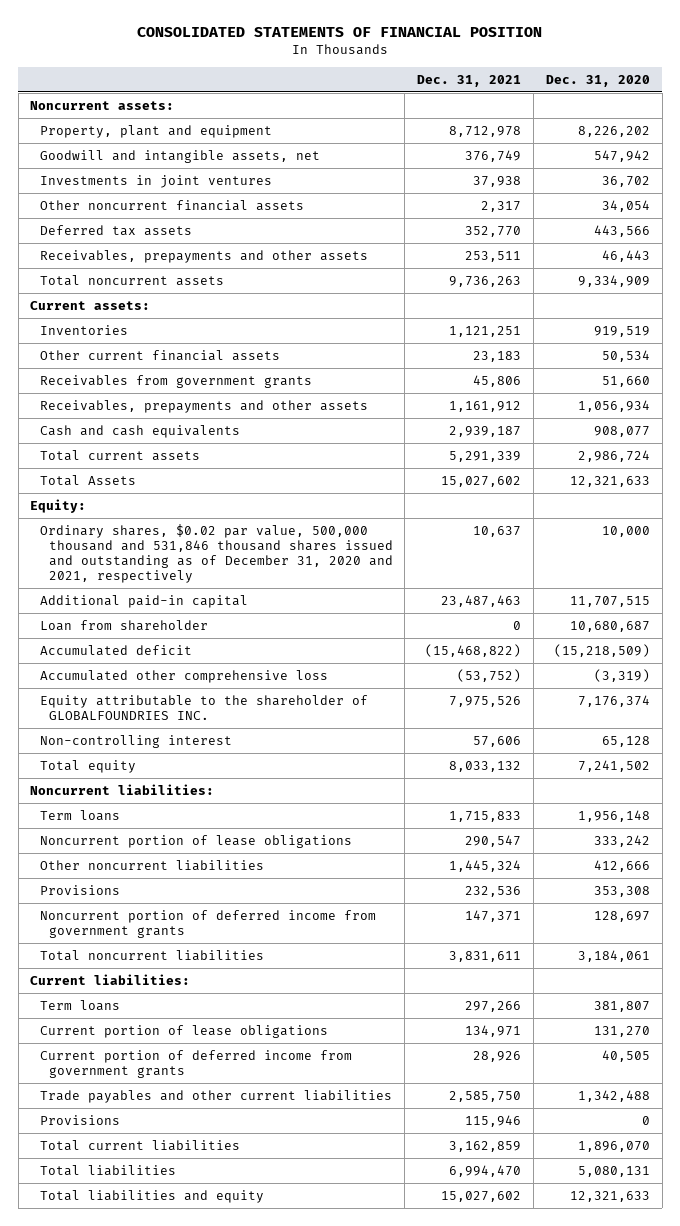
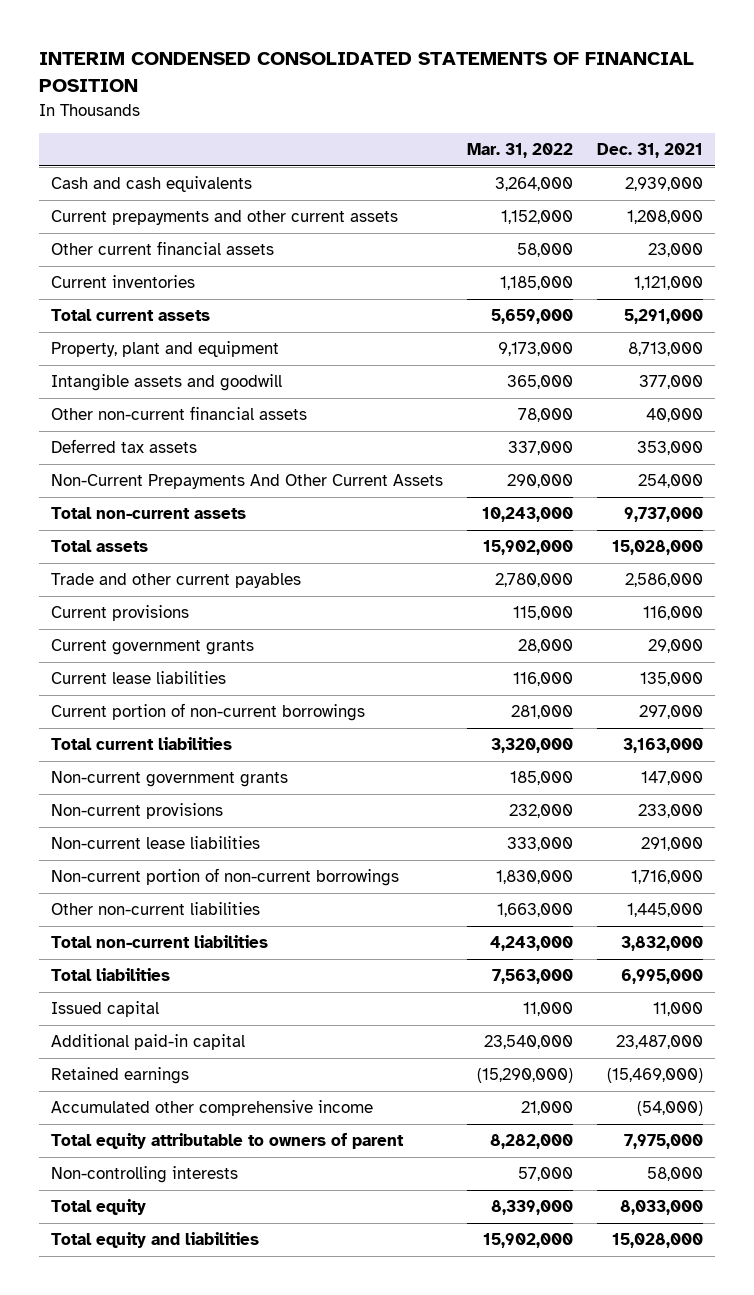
- CONSOLIDATED STATEMENTS OF FINANCIAL POSITION
+ INTERIM CONDENSED CONSOLIDATED STATEMENTS OF FINANCIAL POSITION
- | Dec. 31, 2021 | Dec. 31, 2020
+ | Mar. 31, 2022 | Dec. 31, 2021
- Noncurrent assets:
- Property, plant and equipment | 8,712,978 | 8,226,202
- Goodwill and intangible assets, net | 376,749 | 547,942
- Investments in joint ventures | 37,938 | 36,702
- Other noncurrent financial assets | 2,317 | 34,054
- Deferred tax assets | 352,770 | 443,566
- Receivables, prepayments and other assets | 253,511 | 46,443
- Total noncurrent assets | 9,736,263 | 9,334,909
- Current assets:
- Inventories | 1,121,251 | 919,519
- Other current financial assets | 23,183 | 50,534
- Receivables from government grants | 45,806 | 51,660
- Receivables, prepayments and other assets | 1,161,912 | 1,056,934
- Cash and cash equivalents | 2,939,187 | 908,077
- Total current assets | 5,291,339 | 2,986,724
- Total Assets | 15,027,602 | 12,321,633
- Equity:
- Ordinary shares, $0.02 par value, 500,000 thousand and 531,846 thousand shares issued and outstanding as of December 31, 2020 and 2021, respectively | 10,637 | 10,000
- Additional paid-in capital | 23,487,463 | 11,707,515
- Loan from shareholder | 0 | 10,680,687
- Accumulated deficit | (15,468,822) | (15,218,509)
- Accumulated other comprehensive loss | (53,752) | (3,319)
- Equity attributable to the shareholder of GLOBALFOUNDRIES INC. | 7,975,526 | 7,176,374
- Non-controlling interest | 57,606 | 65,128
- Total equity | 8,033,132 | 7,241,502
- Noncurrent liabilities:
- Term loans | 1,715,833 | 1,956,148
- Noncurrent portion of lease obligations | 290,547 | 333,242
- Other noncurrent liabilities | 1,445,324 | 412,666
- Provisions | 232,536 | 353,308
- Noncurrent portion of deferred income from government grants | 147,371 | 128,697
- Total noncurrent liabilities | 3,831,611 | 3,184,061
- Current liabilities:
- Term loans | 297,266 | 381,807
- Current portion of lease obligations | 134,971 | 131,270
- Current portion of deferred income from government grants | 28,926 | 40,505
- Trade payables and other current liabilities | 2,585,750 | 1,342,488
- Provisions | 115,946 | 0
- Total current liabilities | 3,162,859 | 1,896,070
- Total liabilities | 6,994,470 | 5,080,131
- Total liabilities and equity | 15,027,602 | 12,321,633
+ Cash and cash equivalents | 3,264,000 | 2,939,000
+ Current prepayments and other current assets | 1,152,000 | 1,208,000
+ Other current financial assets | 58,000 | 23,000
+ Current inventories | 1,185,000 | 1,121,000
+ Total current assets | 5,659,000 | 5,291,000
+ Property, plant and equipment | 9,173,000 | 8,713,000
+ Intangible assets and goodwill | 365,000 | 377,000
+ Other non-current financial assets | 78,000 | 40,000
+ Deferred tax assets | 337,000 | 353,000
+ Non-Current Prepayments And Other Current Assets | 290,000 | 254,000
+ Total non-current assets | 10,243,000 | 9,737,000
+ Total assets | 15,902,000 | 15,028,000
+ Trade and other current payables | 2,780,000 | 2,586,000
+ Current provisions | 115,000 | 116,000
+ Current government grants | 28,000 | 29,000
+ Current lease liabilities | 116,000 | 135,000
+ Current portion of non-current borrowings | 281,000 | 297,000
+ Total current liabilities | 3,320,000 | 3,163,000
+ Non-current government grants | 185,000 | 147,000
+ Non-current provisions | 232,000 | 233,000
+ Non-current lease liabilities | 333,000 | 291,000
+ Non-current portion of non-current borrowings | 1,830,000 | 1,716,000
+ Other non-current liabilities | 1,663,000 | 1,445,000
+ Total non-current liabilities | 4,243,000 | 3,832,000
+ Total liabilities | 7,563,000 | 6,995,000
+ Issued capital | 11,000 | 11,000
+ Additional paid-in capital | 23,540,000 | 23,487,000
+ Retained earnings | (15,290,000) | (15,469,000)
+ Accumulated other comprehensive income | 21,000 | (54,000)
+ Total equity attributable to owners of parent | 8,282,000 | 7,975,000
+ Non-controlling interests | 57,000 | 58,000
+ Total equity | 8,339,000 | 8,033,000
+ Total equity and liabilities | 15,902,000 | 15,028,000

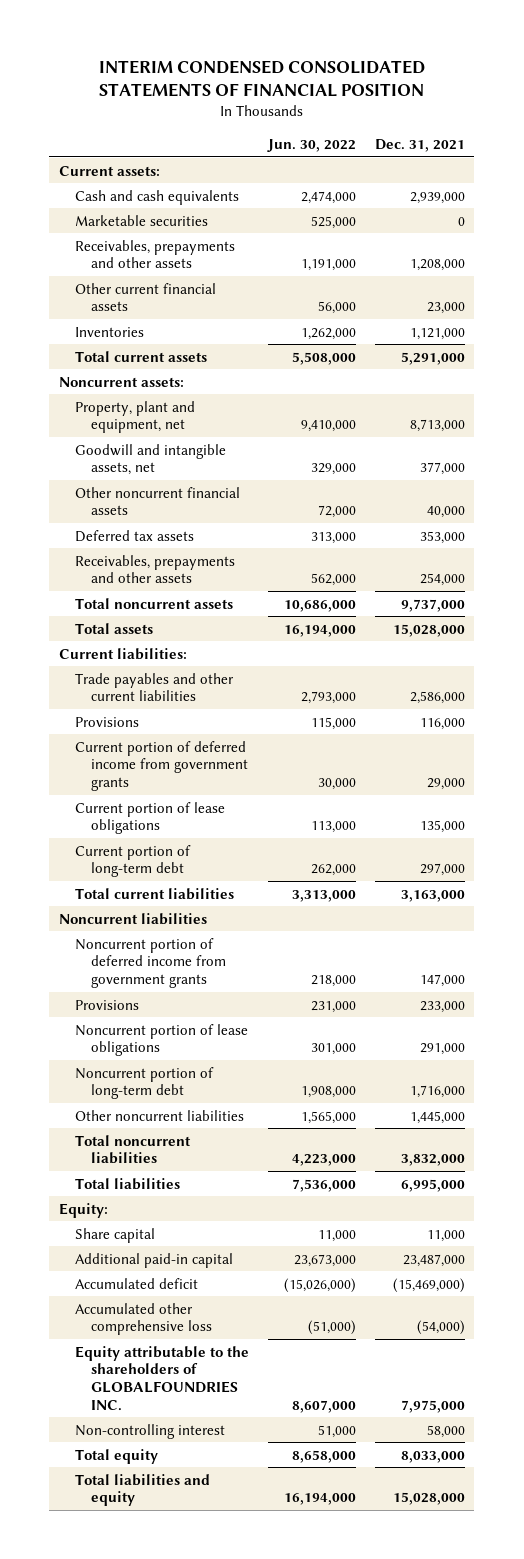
- | Mar. 31, 2022 | Dec. 31, 2021
+ | Jun. 30, 2022 | Dec. 31, 2021
+ Current assets:
- Current prepayments and other current assets | 1,152,000 | 1,208,000
+ Marketable securities | 525,000 | 0
+ Receivables, prepayments and other assets | 1,191,000 | 1,208,000
- Current inventories | 1,185,000 | 1,121,000
+ Inventories | 1,262,000 | 1,121,000
- Property, plant and equipment | 9,173,000 | 8,713,000
- Intangible assets and goodwill | 365,000 | 377,000
- Other non-current financial assets | 78,000 | 40,000
+ Noncurrent assets:
+ Property, plant and equipment, net | 9,410,000 | 8,713,000
+ Goodwill and intangible assets, net | 329,000 | 377,000
+ Other noncurrent financial assets | 72,000 | 40,000
- Non-Current Prepayments And Other Current Assets | 290,000 | 254,000
- Total non-current assets | 10,243,000 | 9,737,000
+ Receivables, prepayments and other assets | 562,000 | 254,000
+ Total noncurrent assets | 10,686,000 | 9,737,000
- Trade and other current payables | 2,780,000 | 2,586,000
- Current provisions | 115,000 | 116,000
- Current government grants | 28,000 | 29,000
- Current lease liabilities | 116,000 | 135,000
- Current portion of non-current borrowings | 281,000 | 297,000
+ Current liabilities:
+ Trade payables and other current liabilities | 2,793,000 | 2,586,000
+ Provisions | 115,000 | 116,000
+ Current portion of deferred income from government grants | 30,000 | 29,000
+ Current portion of lease obligations | 113,000 | 135,000
+ Current portion of long-term debt | 262,000 | 297,000
- Non-current government grants | 185,000 | 147,000
- Non-current provisions | 232,000 | 233,000
- Non-current lease liabilities | 333,000 | 291,000
- Non-current portion of non-current borrowings | 1,830,000 | 1,716,000
- Other non-current liabilities | 1,663,000 | 1,445,000
- Total non-current liabilities | 4,243,000 | 3,832,000
+ Noncurrent liabilities
+ Noncurrent portion of deferred income from government grants | 218,000 | 147,000
+ Provisions | 231,000 | 233,000
+ Noncurrent portion of lease obligations | 301,000 | 291,000
+ Noncurrent portion of long-term debt | 1,908,000 | 1,716,000
+ Other noncurrent liabilities | 1,565,000 | 1,445,000
+ Total noncurrent liabilities | 4,223,000 | 3,832,000
- Issued capital | 11,000 | 11,000
+ Equity:
+ Share capital | 11,000 | 11,000
- Retained earnings | (15,290,000) | (15,469,000)
- Accumulated other comprehensive income | 21,000 | (54,000)
- Total equity attributable to owners of parent | 8,282,000 | 7,975,000
- Non-controlling interests | 57,000 | 58,000
+ Accumulated deficit | (15,026,000) | (15,469,000)
+ Accumulated other comprehensive loss | (51,000) | (54,000)
+ Equity attributable to the shareholders of GLOBALFOUNDRIES INC. | 8,607,000 | 7,975,000
+ Non-controlling interest | 51,000 | 58,000
- Total equity and liabilities | 15,902,000 | 15,028,000
+ Total liabilities and equity | 16,194,000 | 15,028,000

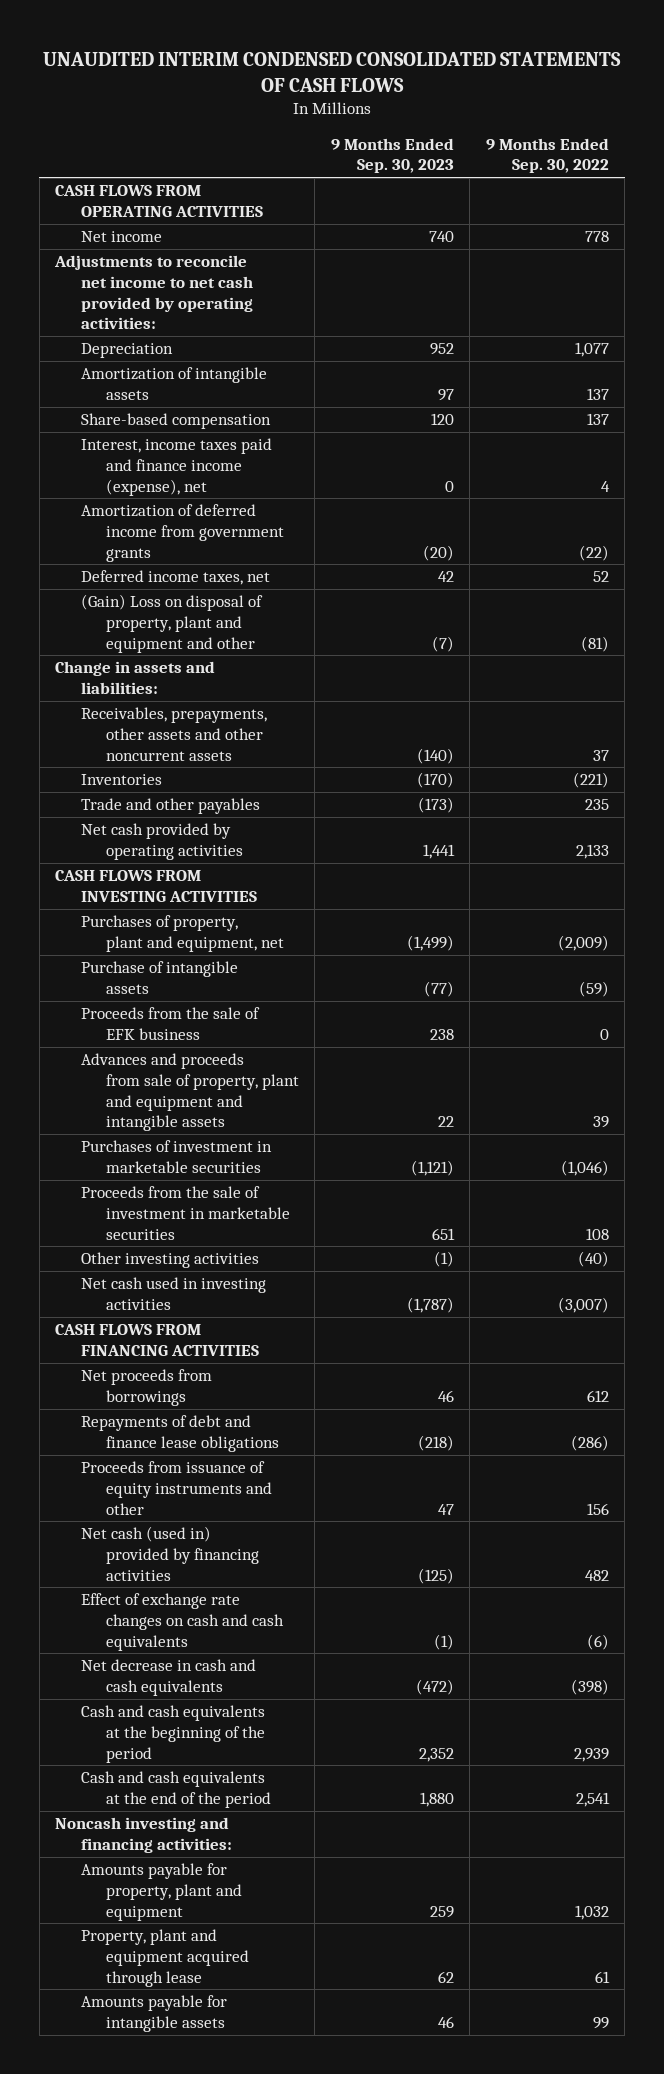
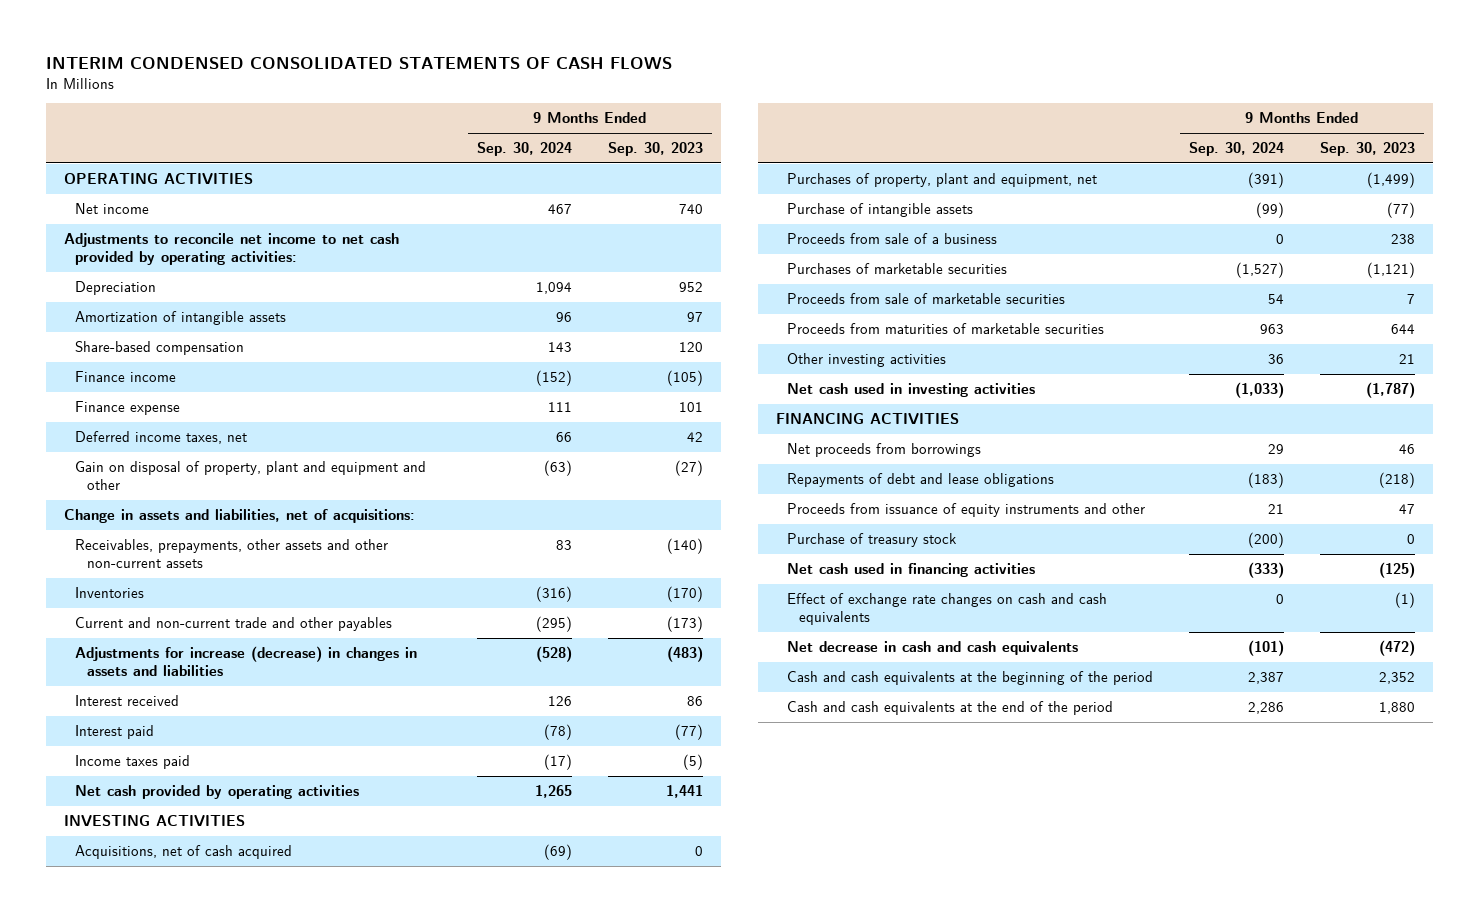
- UNAUDITED INTERIM CONDENSED CONSOLIDATED STATEMENTS OF CASH FLOWS
+ INTERIM CONDENSED CONSOLIDATED STATEMENTS OF CASH FLOWS
- | 9 Months Ended Sep. 30, 2023 | 9 Months Ended Sep. 30, 2022
+ | 9 Months Ended Sep. 30, 2024 | 9 Months Ended Sep. 30, 2023
- CASH FLOWS FROM OPERATING ACTIVITIES
+ OPERATING ACTIVITIES
- Interest, income taxes paid and finance income (expense), net | 0 | 4
- Amortization of deferred income from government grants | (20) | (22)
+ Finance income | (152) | (105)
+ Finance expense | 111 | 101
- (Gain) Loss on disposal of property, plant and equipment and other | (7) | (81)
- Change in assets and liabilities:
- Receivables, prepayments, other assets and other noncurrent assets | (140) | 37
+ Gain on disposal of property, plant and equipment and other | (63) | (27)
+ Change in assets and liabilities, net of acquisitions:
+ Receivables, prepayments, other assets and other non-current assets | 83 | (140)
- Trade and other payables | (173) | 235
+ Current and non-current trade and other payables | (295) | (173)
+ Adjustments for increase (decrease) in changes in assets and liabilities | (528) | (483)
+ Interest received | 126 | 86
+ Interest paid | (78) | (77)
+ Income taxes paid | (17) | (5)
- CASH FLOWS FROM INVESTING ACTIVITIES
+ INVESTING ACTIVITIES
+ Acquisitions, net of cash acquired | (69) | 0
- Proceeds from the sale of EFK business | 238 | 0
- Advances and proceeds from sale of property, plant and equipment and intangible assets | 22 | 39
- Purchases of investment in marketable securities | (1,121) | (1,046)
- Proceeds from the sale of investment in marketable securities | 651 | 108
- Other investing activities | (1) | (40)
+ Proceeds from sale of a business | 0 | 238
+ Purchases of marketable securities | (1,527) | (1,121)
+ Proceeds from sale of marketable securities | 54 | 7
+ Proceeds from maturities of marketable securities | 963 | 644
+ Other investing activities | 36 | 21
- CASH FLOWS FROM FINANCING ACTIVITIES
+ FINANCING ACTIVITIES
- Repayments of debt and finance lease obligations | (218) | (286)
+ Repayments of debt and lease obligations | (183) | (218)
- Net cash (used in) provided by financing activities | (125) | 482
+ Purchase of treasury stock | (200) | 0
+ Net cash used in financing activities | (333) | (125)
- Noncash investing and financing activities:
- Amounts payable for property, plant and equipment | 259 | 1,032
- Property, plant and equipment acquired through lease | 62 | 61
- Amounts payable for intangible assets | 46 | 99

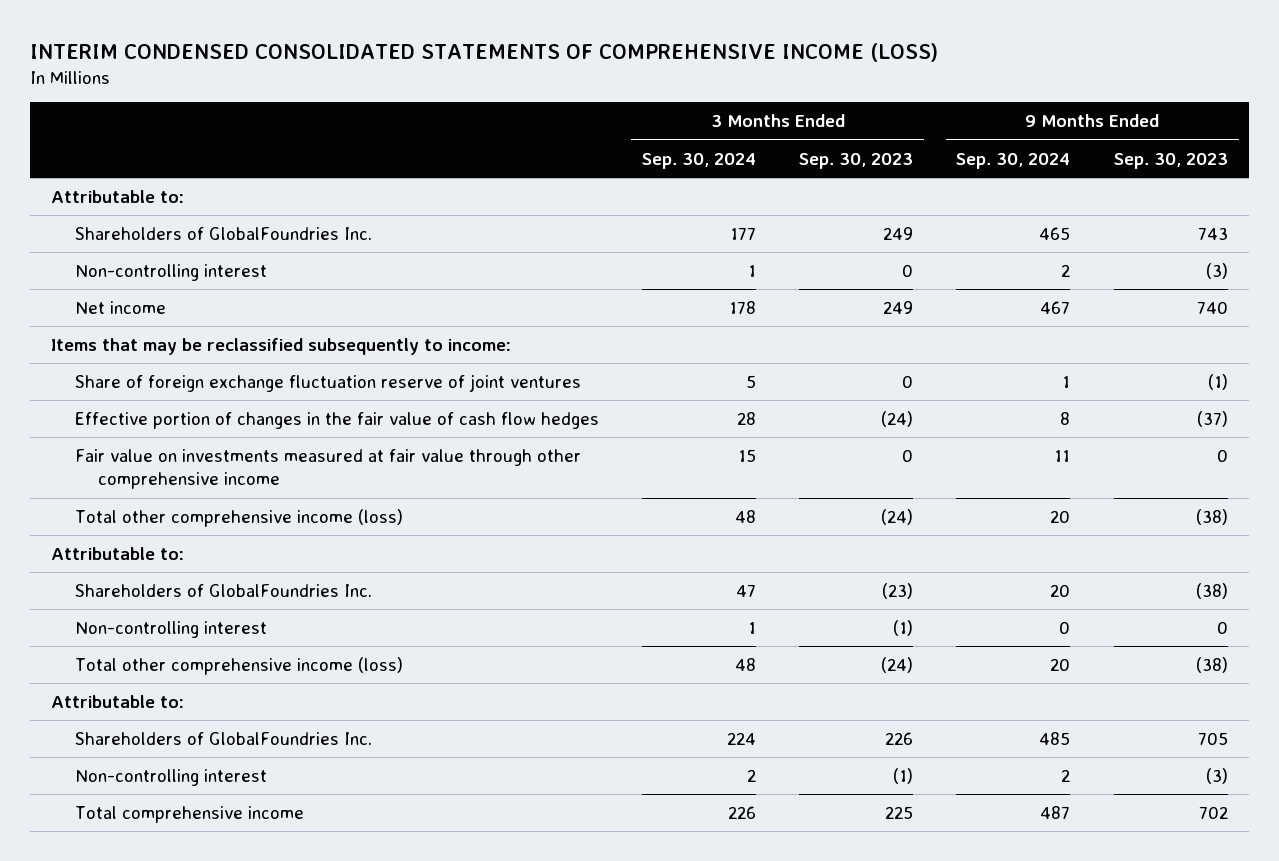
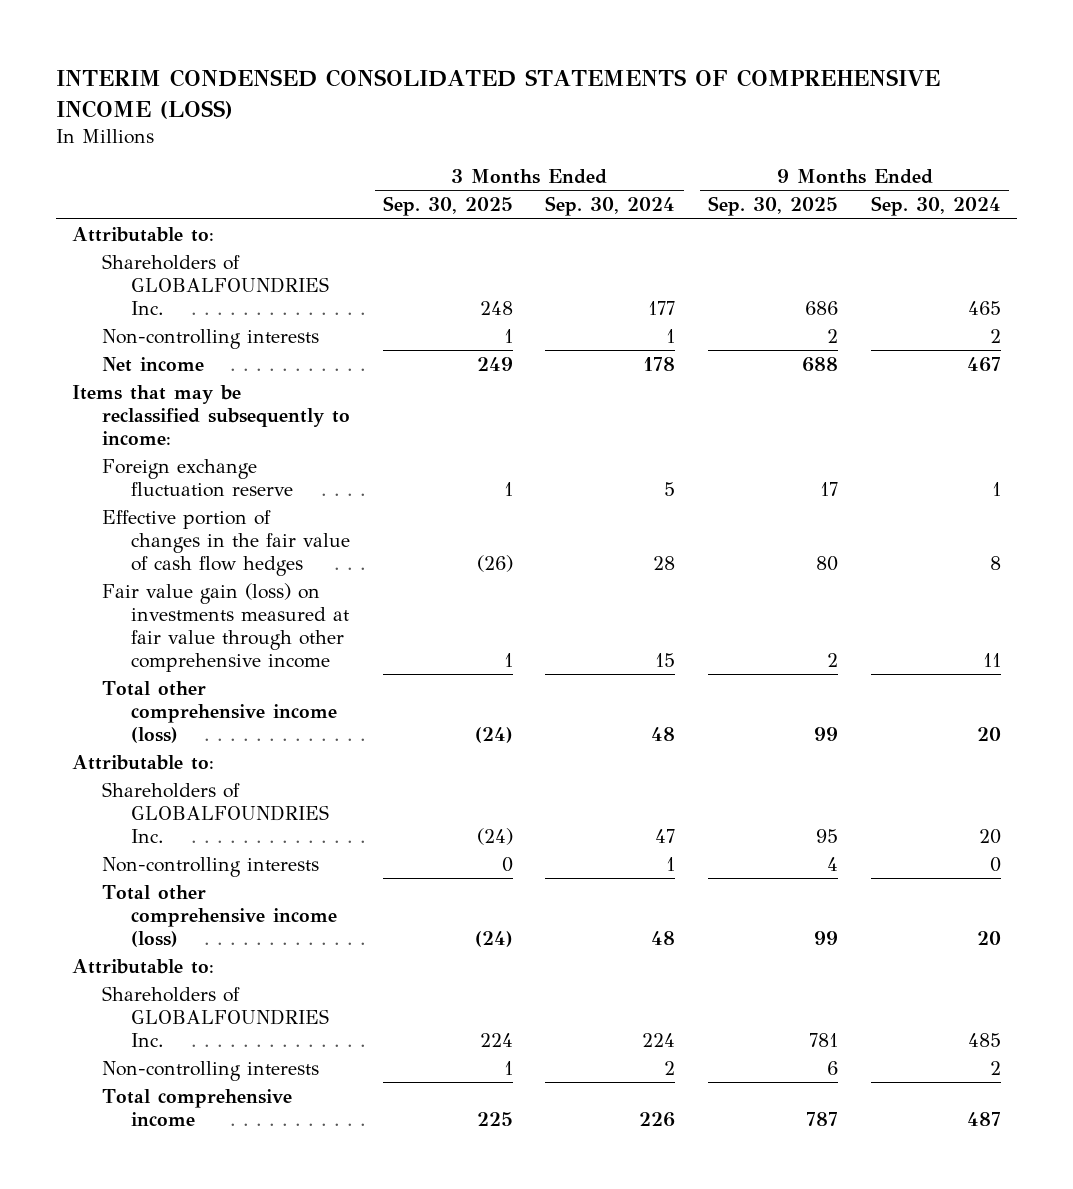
- | 3 Months Ended Sep. 30, 2024 | 3 Months Ended Sep. 30, 2023 | 9 Months Ended Sep. 30, 2024 | 9 Months Ended Sep. 30, 2023
+ | 3 Months Ended Sep. 30, 2025 | 3 Months Ended Sep. 30, 2024 | 9 Months Ended Sep. 30, 2025 | 9 Months Ended Sep. 30, 2024
- Shareholders of GlobalFoundries Inc. | 177 | 249 | 465 | 743
- Non-controlling interest | 1 | 0 | 2 | (3)
+ Shareholders of GLOBALFOUNDRIES Inc. | 248 | 177 | 686 | 465
+ Non-controlling interests | 1 | 1 | 2 | 2
- Share of foreign exchange fluctuation reserve of joint ventures | 5 | 0 | 1 | (1)
+ Foreign exchange fluctuation reserve | 1 | 5 | 17 | 1
- Fair value on investments measured at fair value through other comprehensive income | 15 | 0 | 11 | 0
+ Fair value gain (loss) on investments measured at fair value through other comprehensive income | 1 | 15 | 2 | 11
- Shareholders of GlobalFoundries Inc. | 47 | (23) | 20 | (38)
- Non-controlling interest | 1 | (1) | 0 | 0
+ Shareholders of GLOBALFOUNDRIES Inc. | (24) | 47 | 95 | 20
+ Non-controlling interests | 0 | 1 | 4 | 0
- Shareholders of GlobalFoundries Inc. | 224 | 226 | 485 | 705
- Non-controlling interest | 2 | (1) | 2 | (3)
+ Shareholders of GLOBALFOUNDRIES Inc. | 224 | 224 | 781 | 485
+ Non-controlling interests | 1 | 2 | 6 | 2

